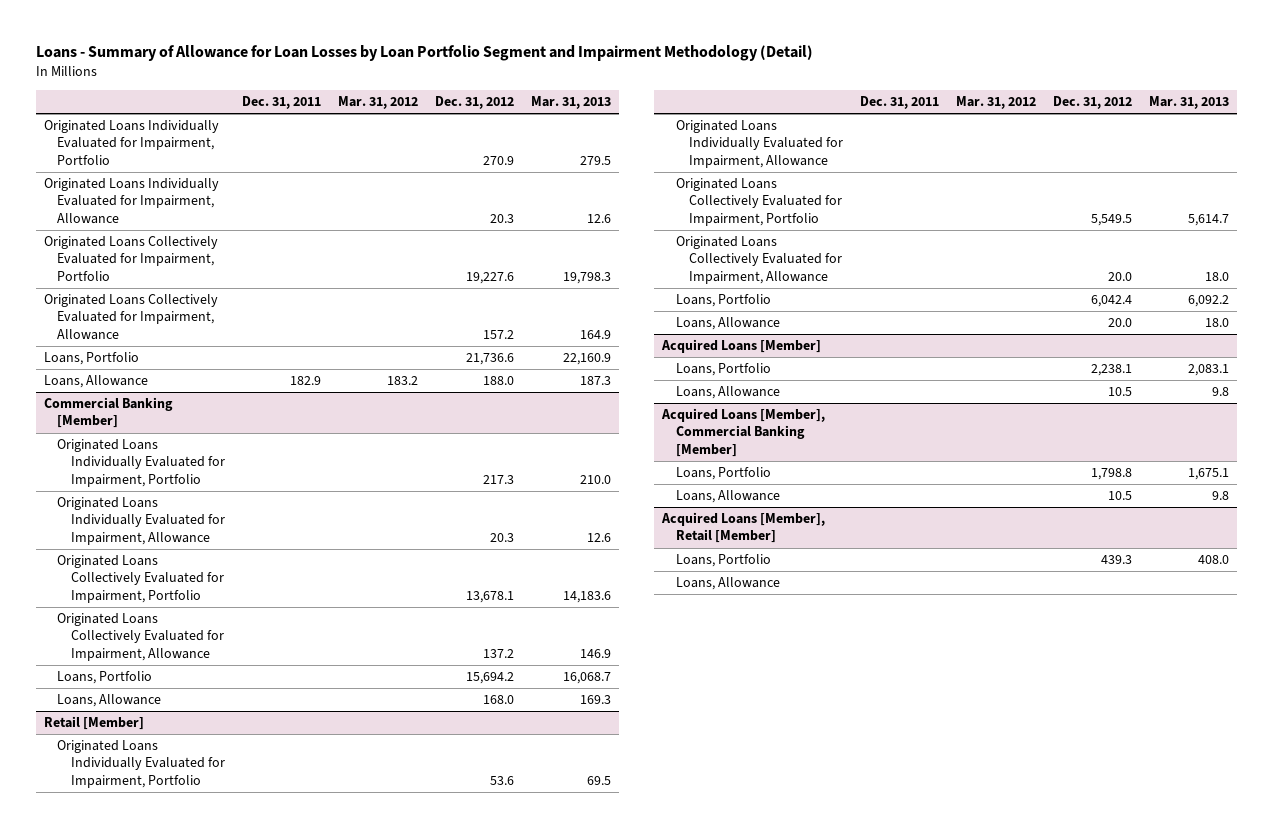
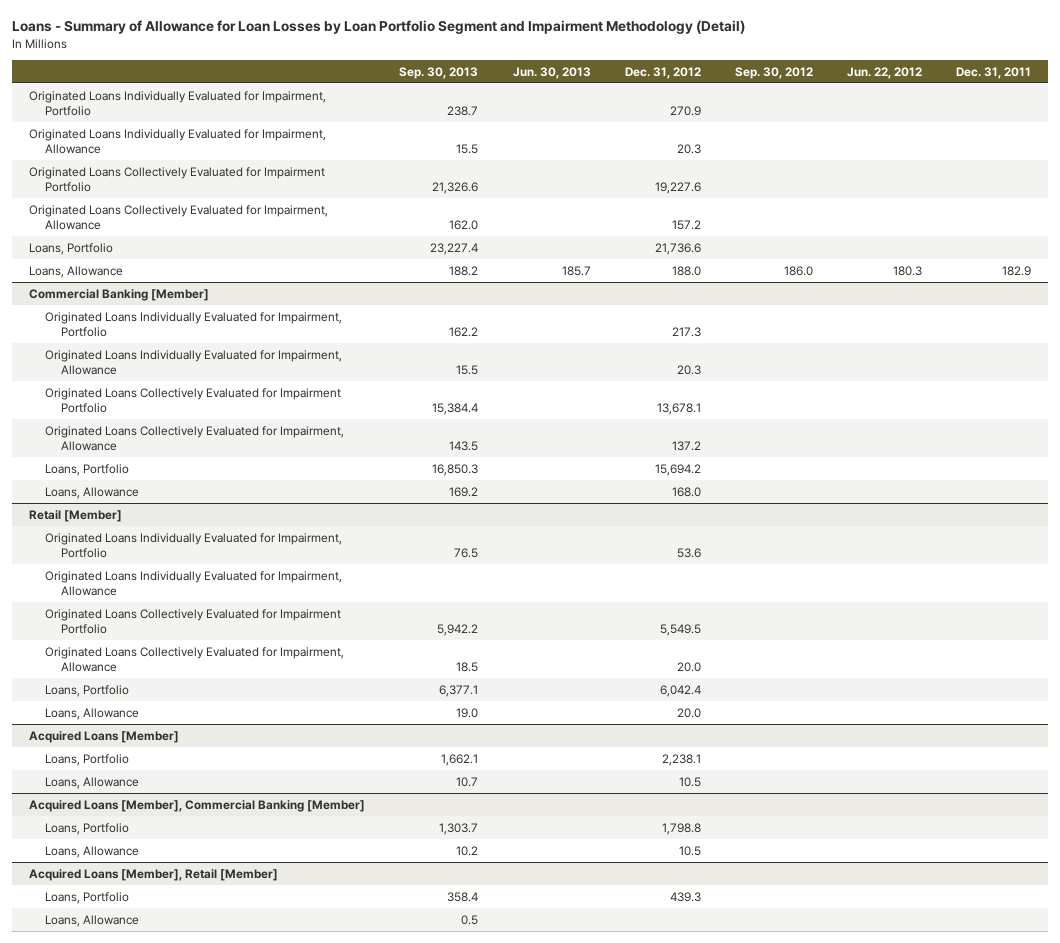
- | Dec. 31, 2011 | Mar. 31, 2012 | Dec. 31, 2012 | Mar. 31, 2013
+ | Sep. 30, 2013 | Jun. 30, 2013 | Dec. 31, 2012 | Sep. 30, 2012 | Jun. 22, 2012 | Dec. 31, 2011
- Originated Loans Collectively Evaluated for Impairment, Portfolio | | | 19,227.6 | 19,798.3
+ Originated Loans Collectively Evaluated for Impairment Portfolio | 21,326.6 | | 19,227.6 | | |
@ Commercial Banking [Member]
- Originated Loans Collectively Evaluated for Impairment, Portfolio | | | 13,678.1 | 14,183.6
+ Originated Loans Collectively Evaluated for Impairment Portfolio | 15,384.4 | | 13,678.1 | | |
@ Retail [Member]
- Originated Loans Collectively Evaluated for Impairment, Portfolio | | | 5,549.5 | 5,614.7
+ Originated Loans Collectively Evaluated for Impairment Portfolio | 5,942.2 | | 5,549.5 | | |

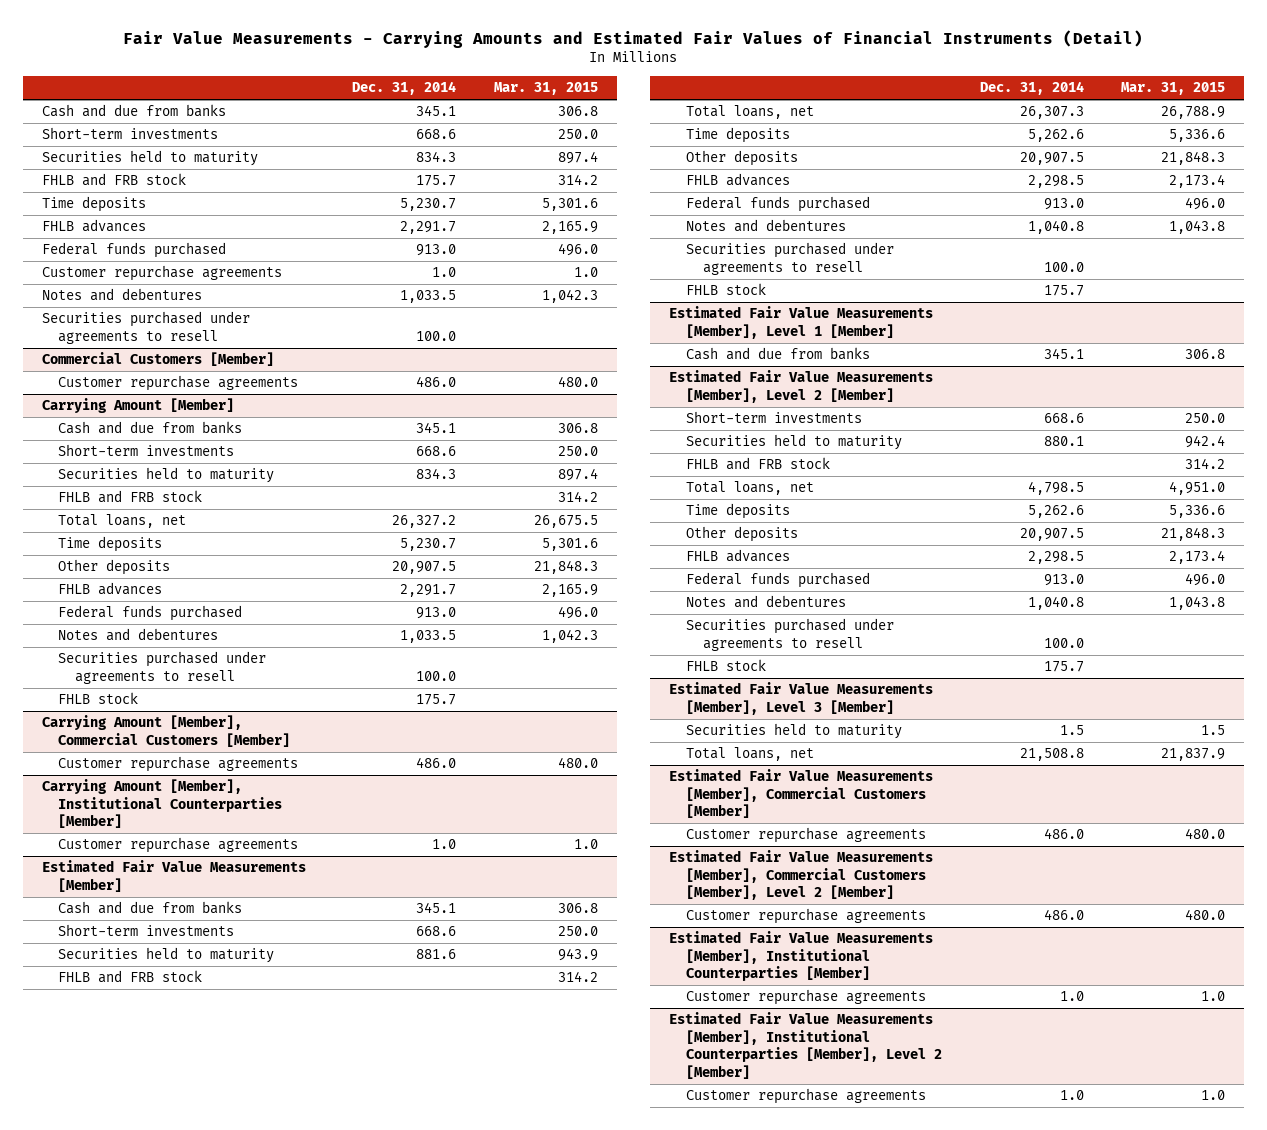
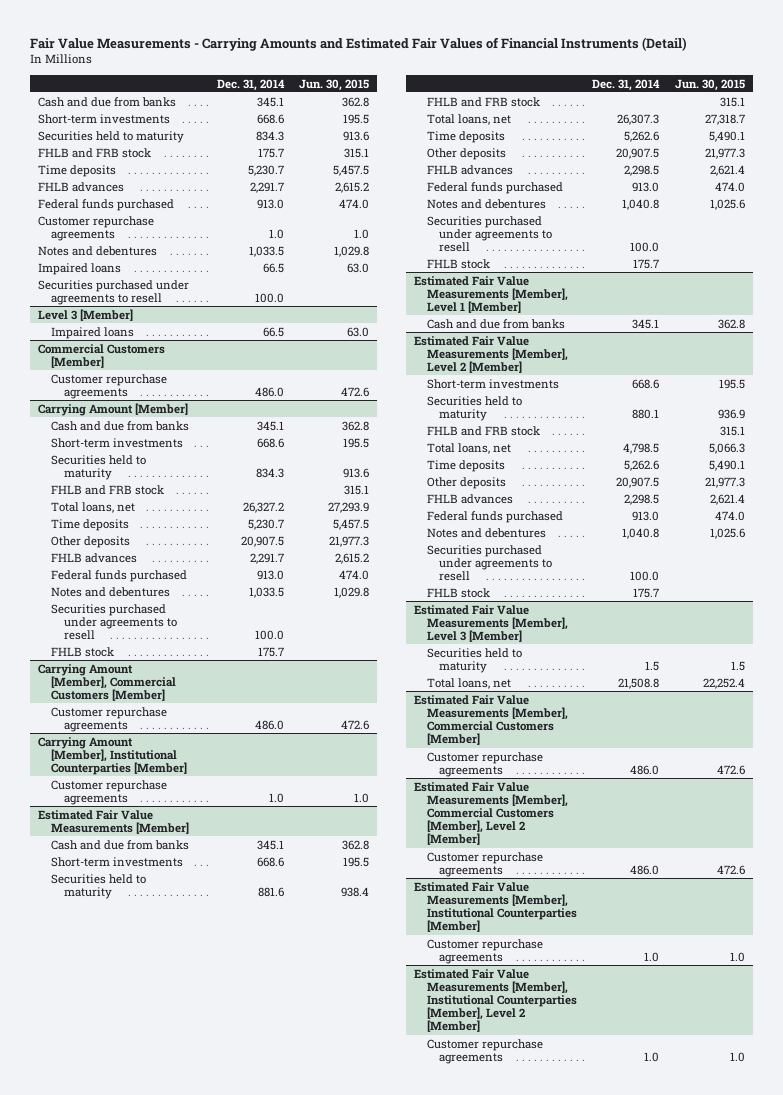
- | Dec. 31, 2014 | Mar. 31, 2015
+ | Dec. 31, 2014 | Jun. 30, 2015
+ Impaired loans | 66.5 | 63.0
+ Level 3 [Member]
+ Impaired loans | 66.5 | 63.0

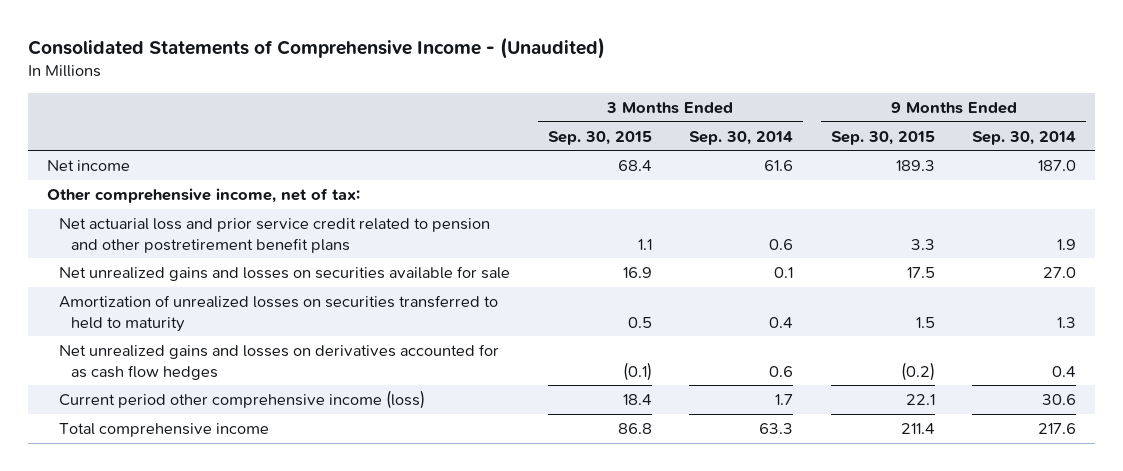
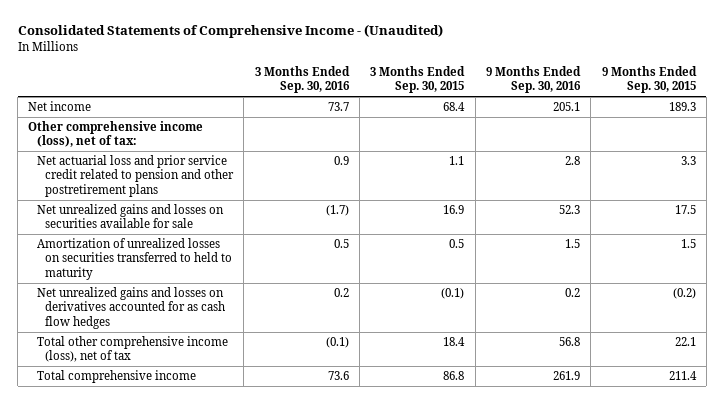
- | 3 Months Ended Sep. 30, 2015 | 3 Months Ended Sep. 30, 2014 | 9 Months Ended Sep. 30, 2015 | 9 Months Ended Sep. 30, 2014
+ | 3 Months Ended Sep. 30, 2016 | 3 Months Ended Sep. 30, 2015 | 9 Months Ended Sep. 30, 2016 | 9 Months Ended Sep. 30, 2015
- Other comprehensive income, net of tax:
- Net actuarial loss and prior service credit related to pension and other postretirement benefit plans | 1.1 | 0.6 | 3.3 | 1.9
+ Other comprehensive income (loss), net of tax:
+ Net actuarial loss and prior service credit related to pension and other postretirement plans | 0.9 | 1.1 | 2.8 | 3.3
- Current period other comprehensive income (loss) | 18.4 | 1.7 | 22.1 | 30.6
+ Total other comprehensive income (loss), net of tax | (0.1) | 18.4 | 56.8 | 22.1

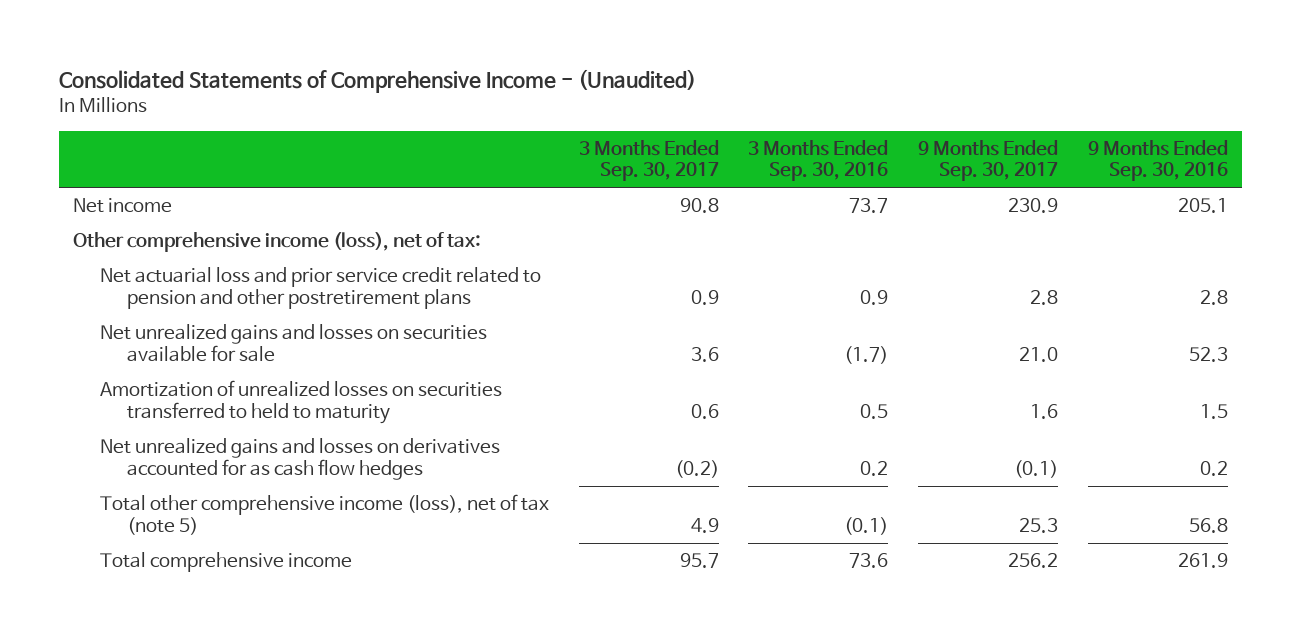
- | 3 Months Ended Sep. 30, 2016 | 3 Months Ended Sep. 30, 2015 | 9 Months Ended Sep. 30, 2016 | 9 Months Ended Sep. 30, 2015
+ | 3 Months Ended Sep. 30, 2017 | 3 Months Ended Sep. 30, 2016 | 9 Months Ended Sep. 30, 2017 | 9 Months Ended Sep. 30, 2016
- Total other comprehensive income (loss), net of tax | (0.1) | 18.4 | 56.8 | 22.1
+ Total other comprehensive income (loss), net of tax (note 5) | 4.9 | (0.1) | 25.3 | 56.8

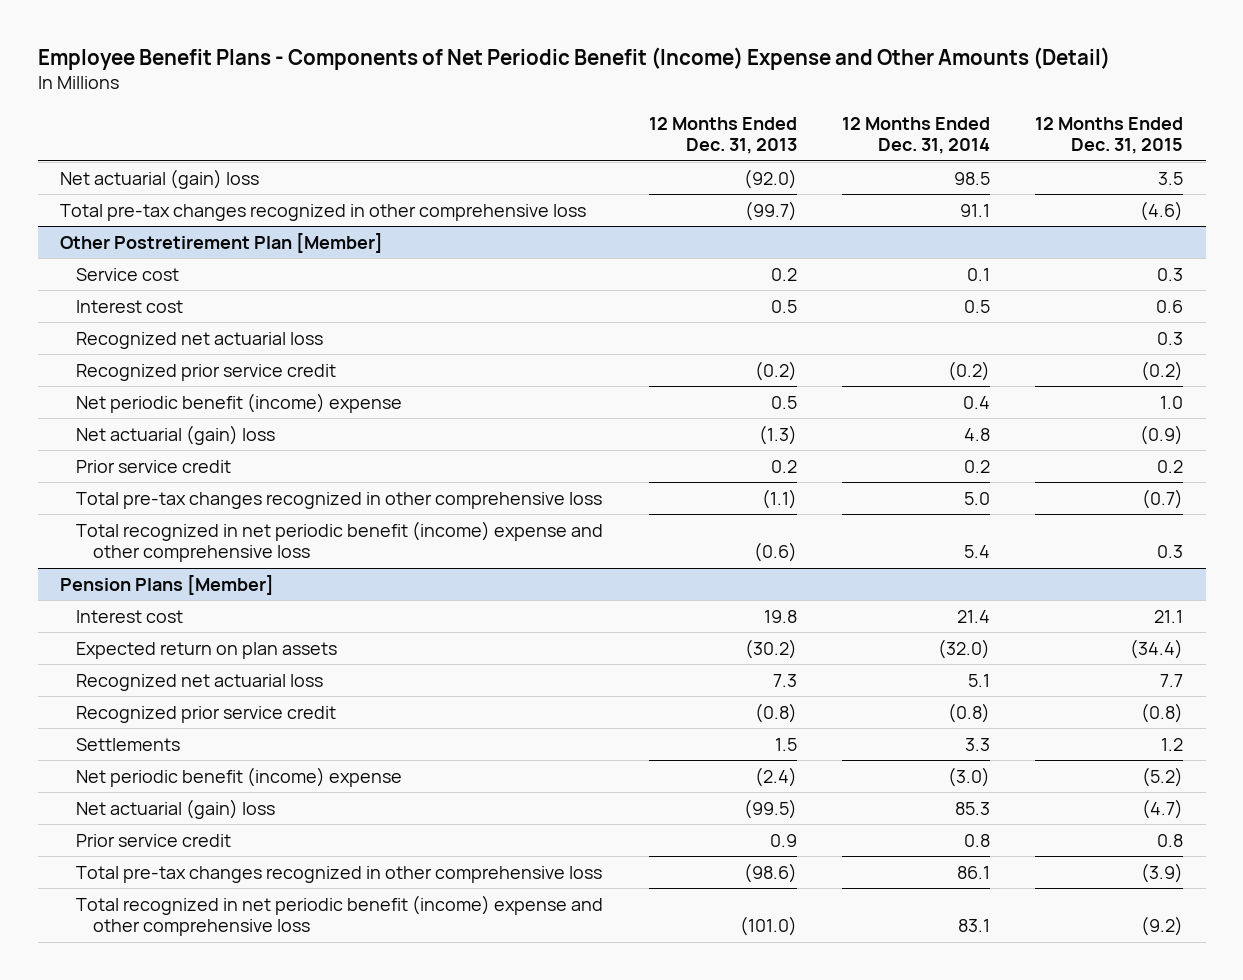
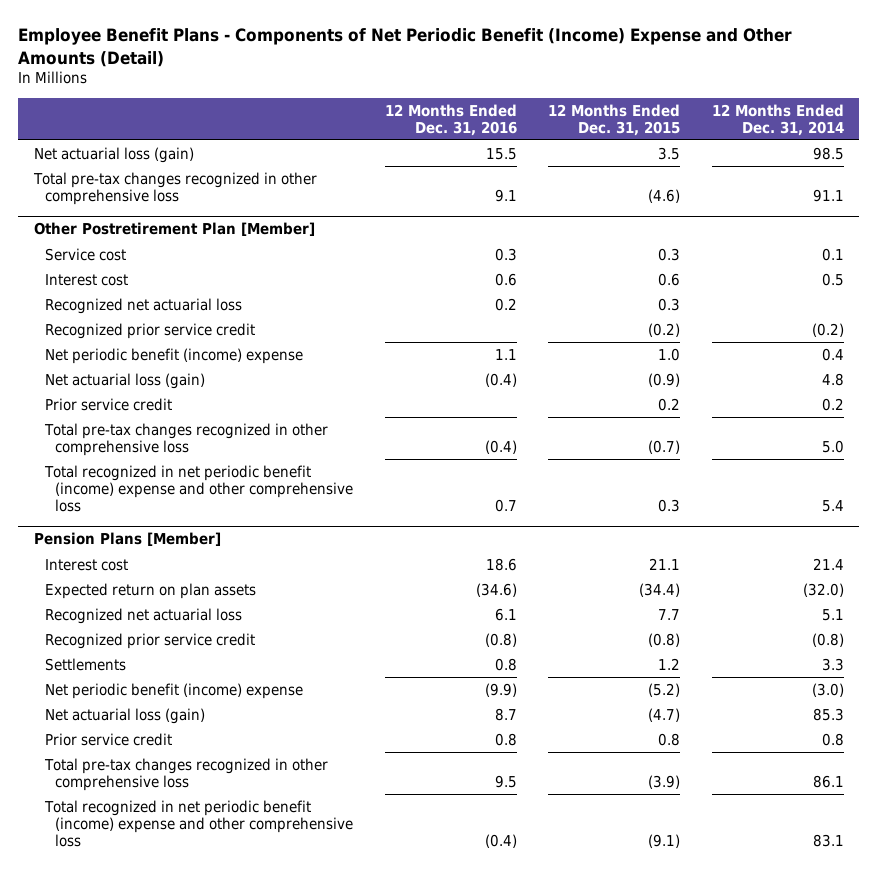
- | 12 Months Ended Dec. 31, 2013 | 12 Months Ended Dec. 31, 2014 | 12 Months Ended Dec. 31, 2015
+ | 12 Months Ended Dec. 31, 2016 | 12 Months Ended Dec. 31, 2015 | 12 Months Ended Dec. 31, 2014
- Net actuarial (gain) loss | (92.0) | 98.5 | 3.5
+ Net actuarial loss (gain) | 15.5 | 3.5 | 98.5
@ Other Postretirement Plan [Member]
- Net actuarial (gain) loss | (1.3) | 4.8 | (0.9)
+ Net actuarial loss (gain) | (0.4) | (0.9) | 4.8
@ Pension Plans [Member]
- Net actuarial (gain) loss | (99.5) | 85.3 | (4.7)
+ Net actuarial loss (gain) | 8.7 | (4.7) | 85.3
- Total recognized in net periodic benefit (income) expense and other comprehensive loss | (101.0) | 83.1 | (9.2)
+ Total recognized in net periodic benefit (income) expense and other comprehensive loss | (0.4) | (9.1) | 83.1

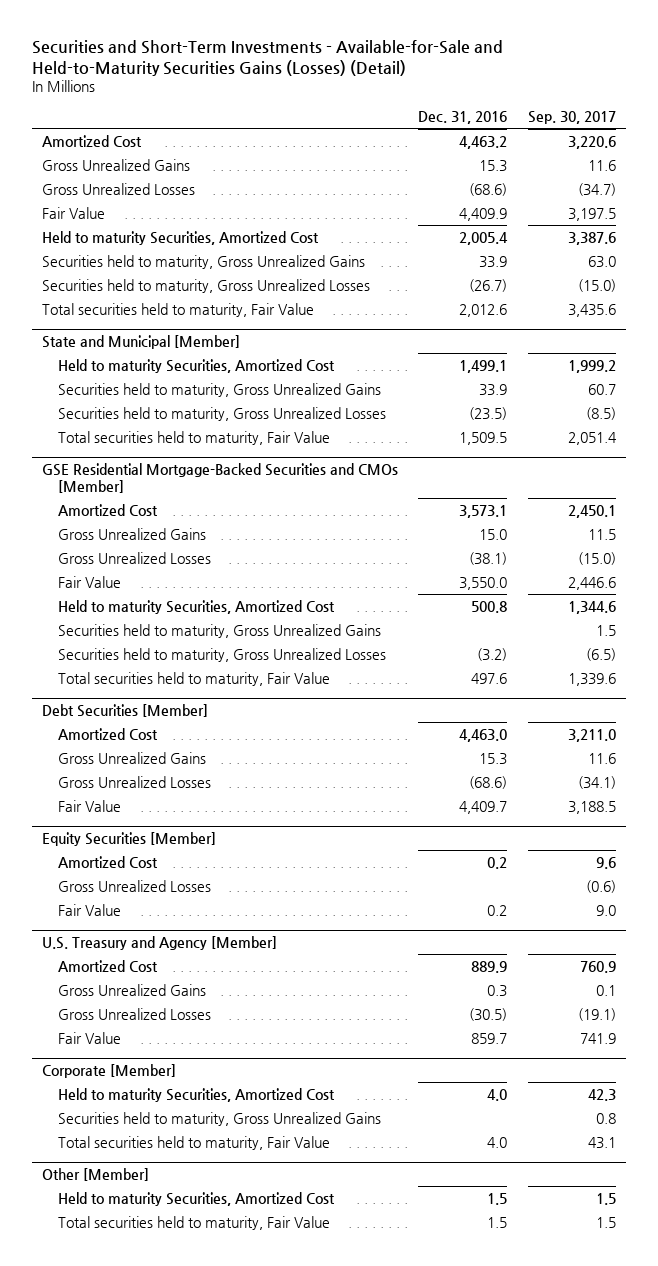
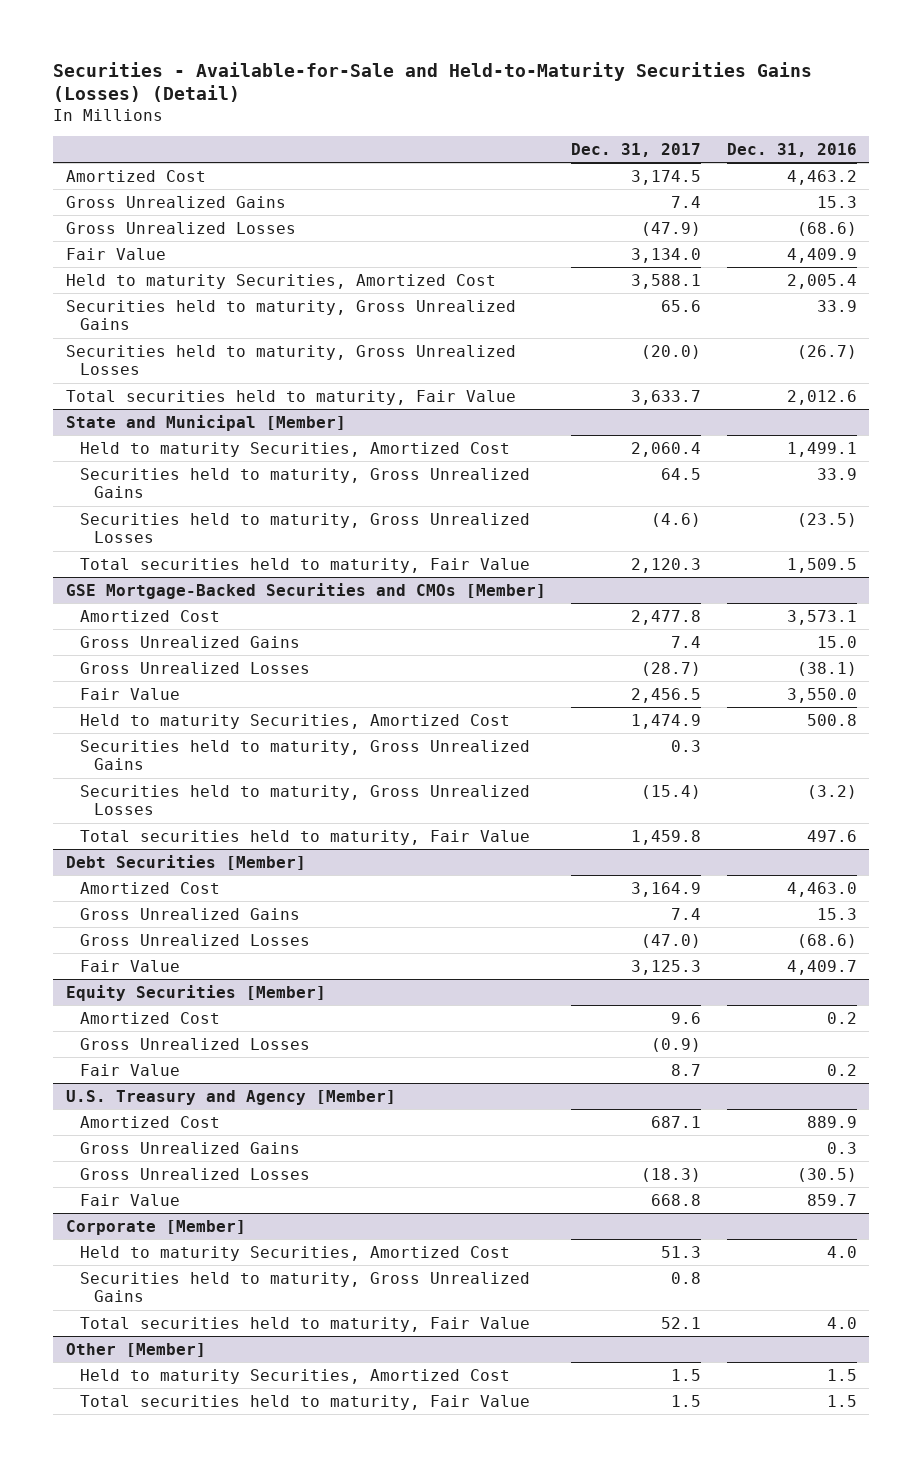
- Securities and Short-Term Investments - Available-for-Sale and Held-to-Maturity Securities Gains (Losses) (Detail)
+ Securities - Available-for-Sale and Held-to-Maturity Securities Gains (Losses) (Detail)
- | Dec. 31, 2016 | Sep. 30, 2017
+ | Dec. 31, 2017 | Dec. 31, 2016
- GSE Residential Mortgage-Backed Securities and CMOs [Member]
+ GSE Mortgage-Backed Securities and CMOs [Member]

